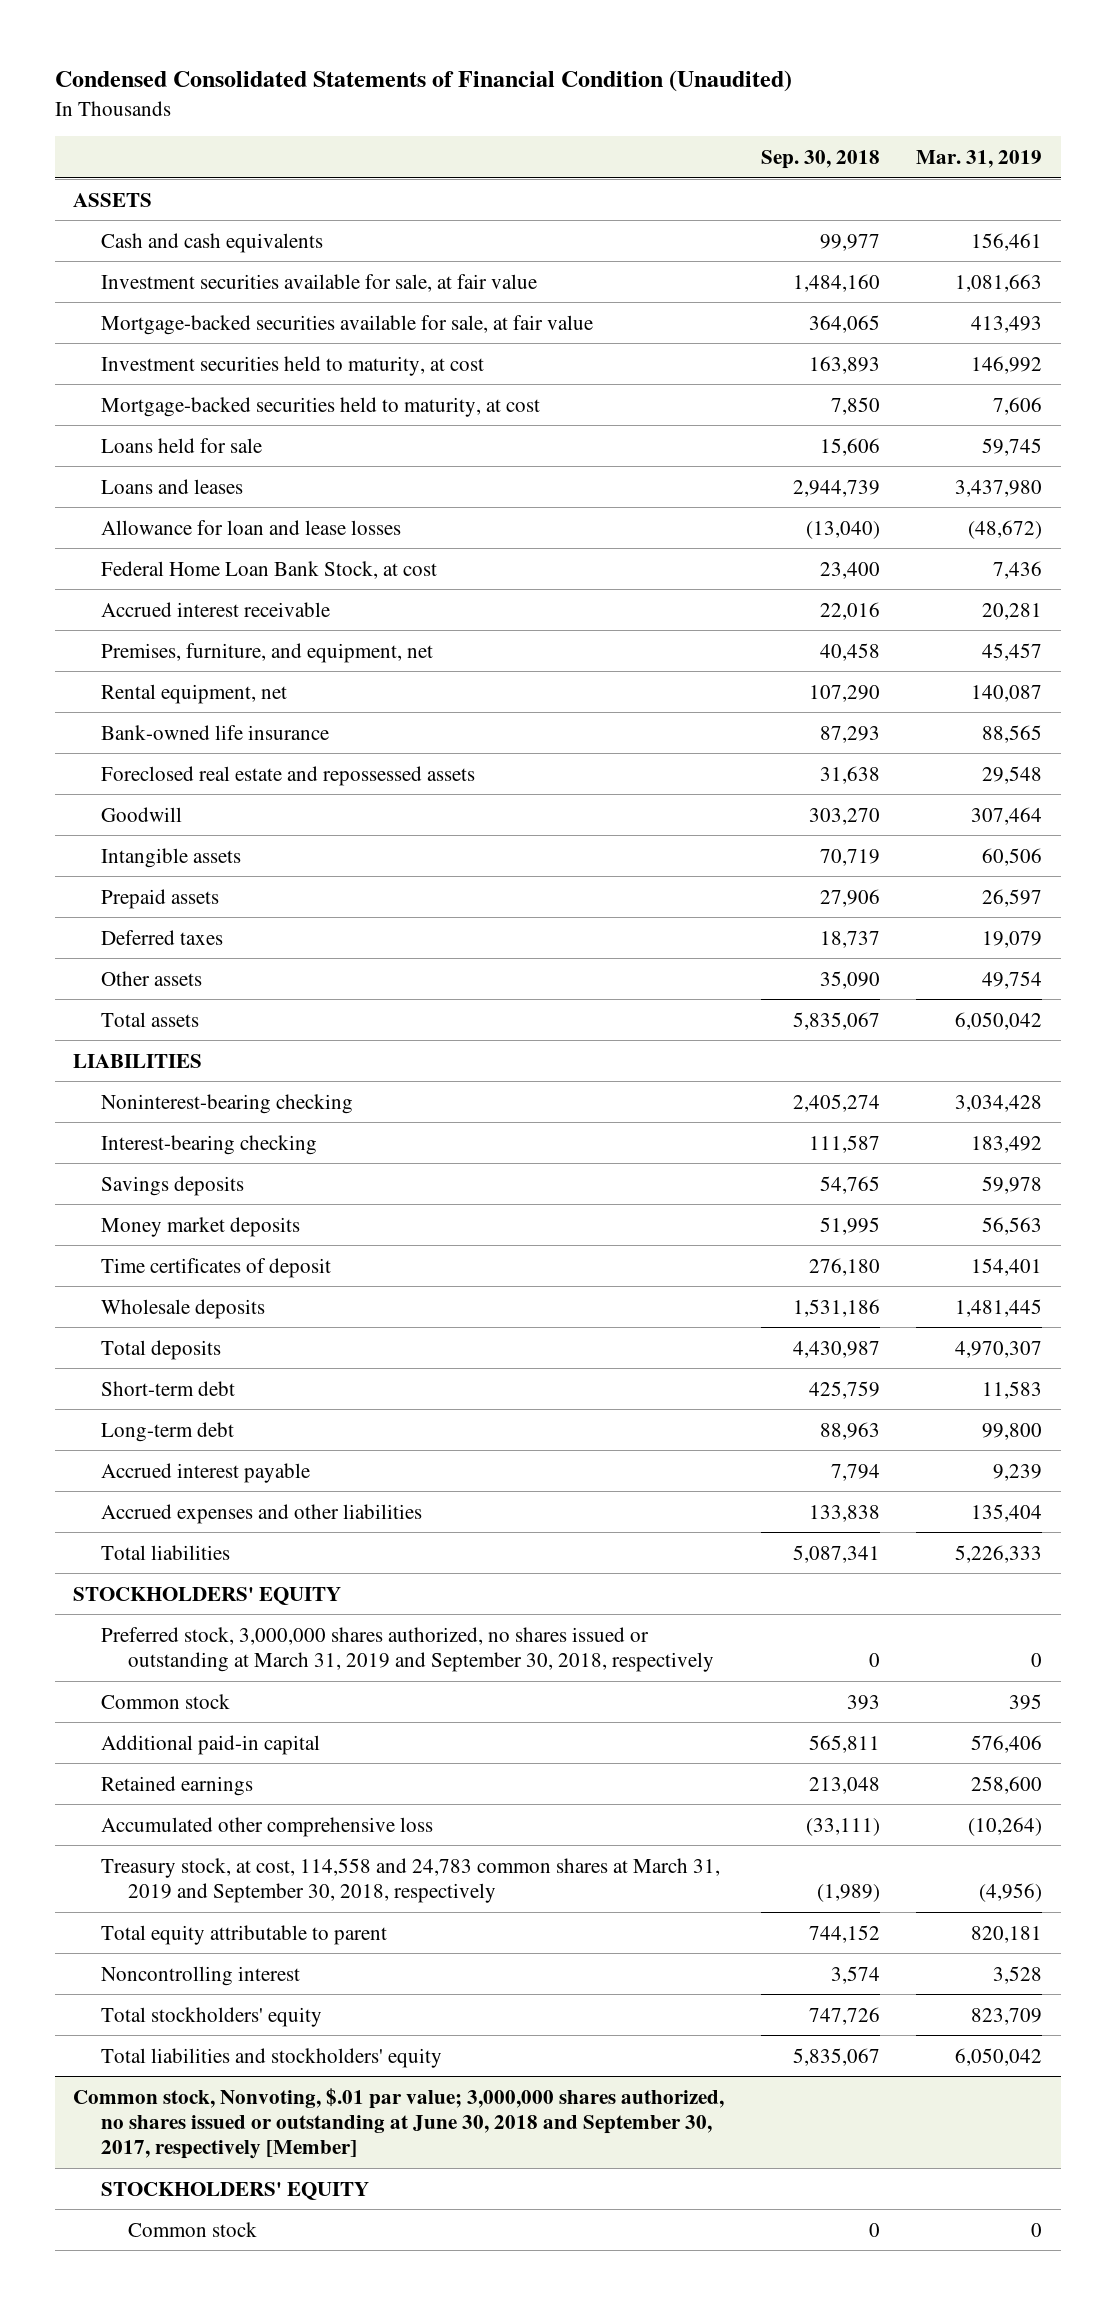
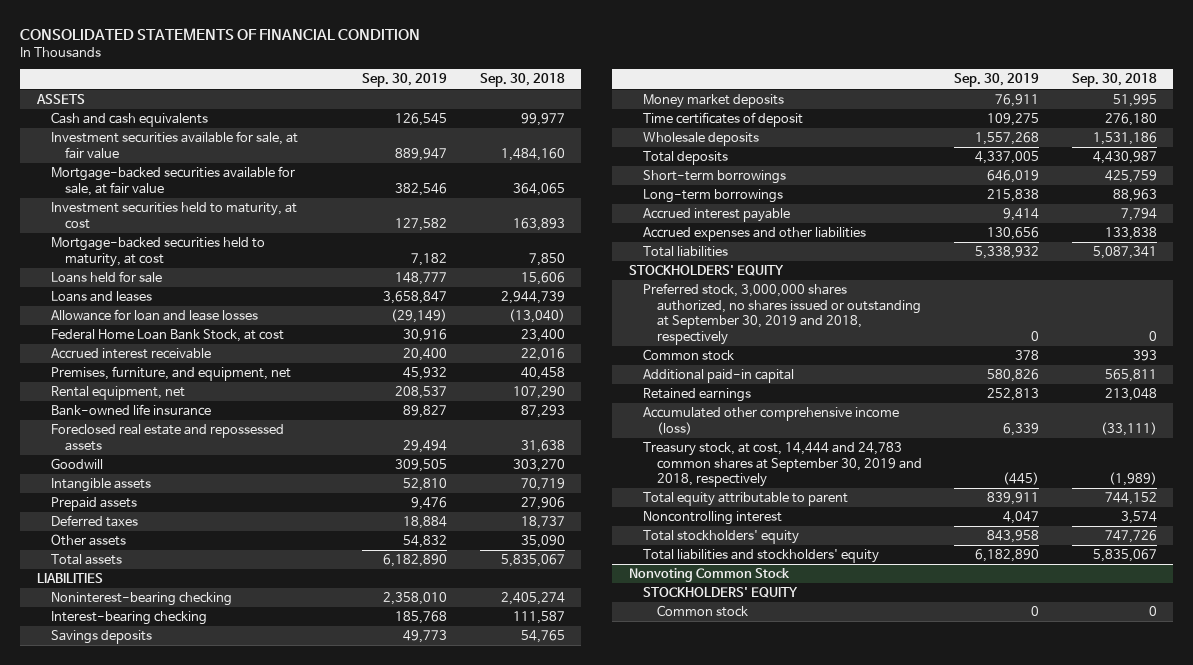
- Condensed Consolidated Statements of Financial Condition (Unaudited)
+ CONSOLIDATED STATEMENTS OF FINANCIAL CONDITION
- | Sep. 30, 2018 | Mar. 31, 2019
+ | Sep. 30, 2019 | Sep. 30, 2018
- Short-term debt | 425,759 | 11,583
- Long-term debt | 88,963 | 99,800
+ Short-term borrowings | 646,019 | 425,759
+ Long-term borrowings | 215,838 | 88,963
- Preferred stock, 3,000,000 shares authorized, no shares issued or outstanding at March 31, 2019 and September 30, 2018, respectively | 0 | 0
+ Preferred stock, 3,000,000 shares authorized, no shares issued or outstanding at September 30, 2019 and 2018, respectively | 0 | 0
- Accumulated other comprehensive loss | (33,111) | (10,264)
- Treasury stock, at cost, 114,558 and 24,783 common shares at March 31, 2019 and September 30, 2018, respectively | (1,989) | (4,956)
+ Accumulated other comprehensive income (loss) | 6,339 | (33,111)
+ Treasury stock, at cost, 14,444 and 24,783 common shares at September 30, 2019 and 2018, respectively | (445) | (1,989)
- Common stock, Nonvoting, $.01 par value; 3,000,000 shares authorized, no shares issued or outstanding at June 30, 2018 and September 30, 2017, respectively [Member]
+ Nonvoting Common Stock

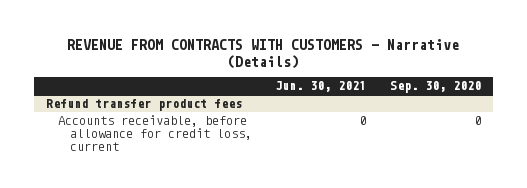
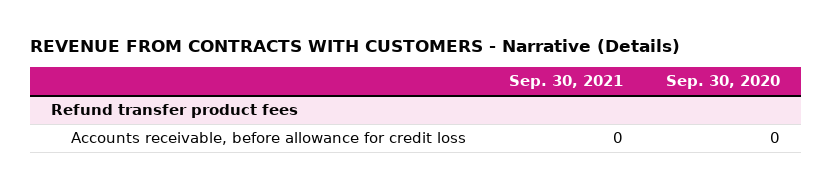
- | Jun. 30, 2021 | Sep. 30, 2020
+ | Sep. 30, 2021 | Sep. 30, 2020
@ Refund transfer product fees
- Accounts receivable, before allowance for credit loss, current | 0 | 0
+ Accounts receivable, before allowance for credit loss | 0 | 0

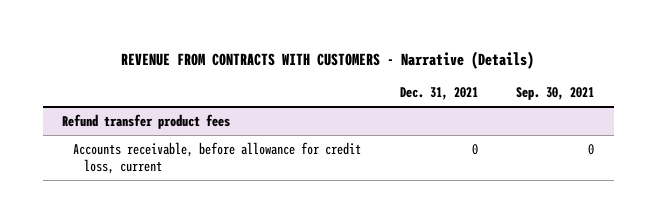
- | Sep. 30, 2021 | Sep. 30, 2020
+ | Dec. 31, 2021 | Sep. 30, 2021
@ Refund transfer product fees
- Accounts receivable, before allowance for credit loss | 0 | 0
+ Accounts receivable, before allowance for credit loss, current | 0 | 0

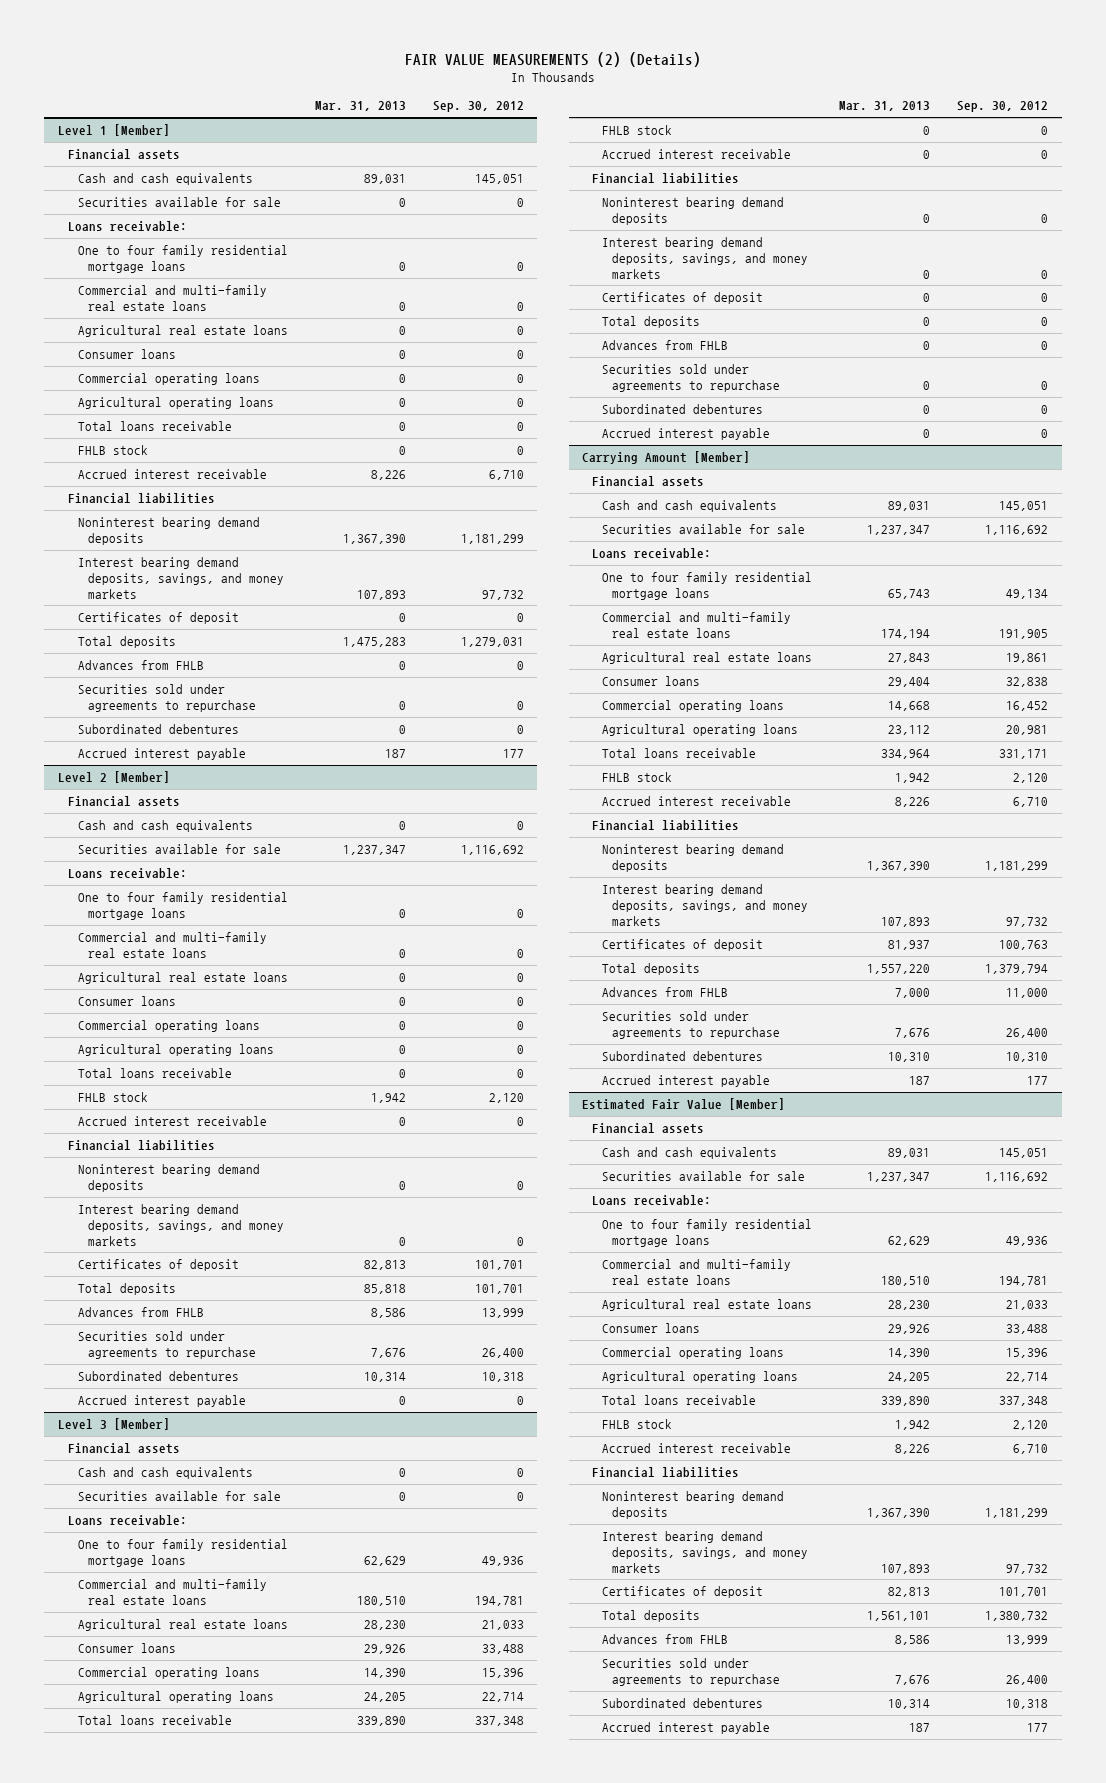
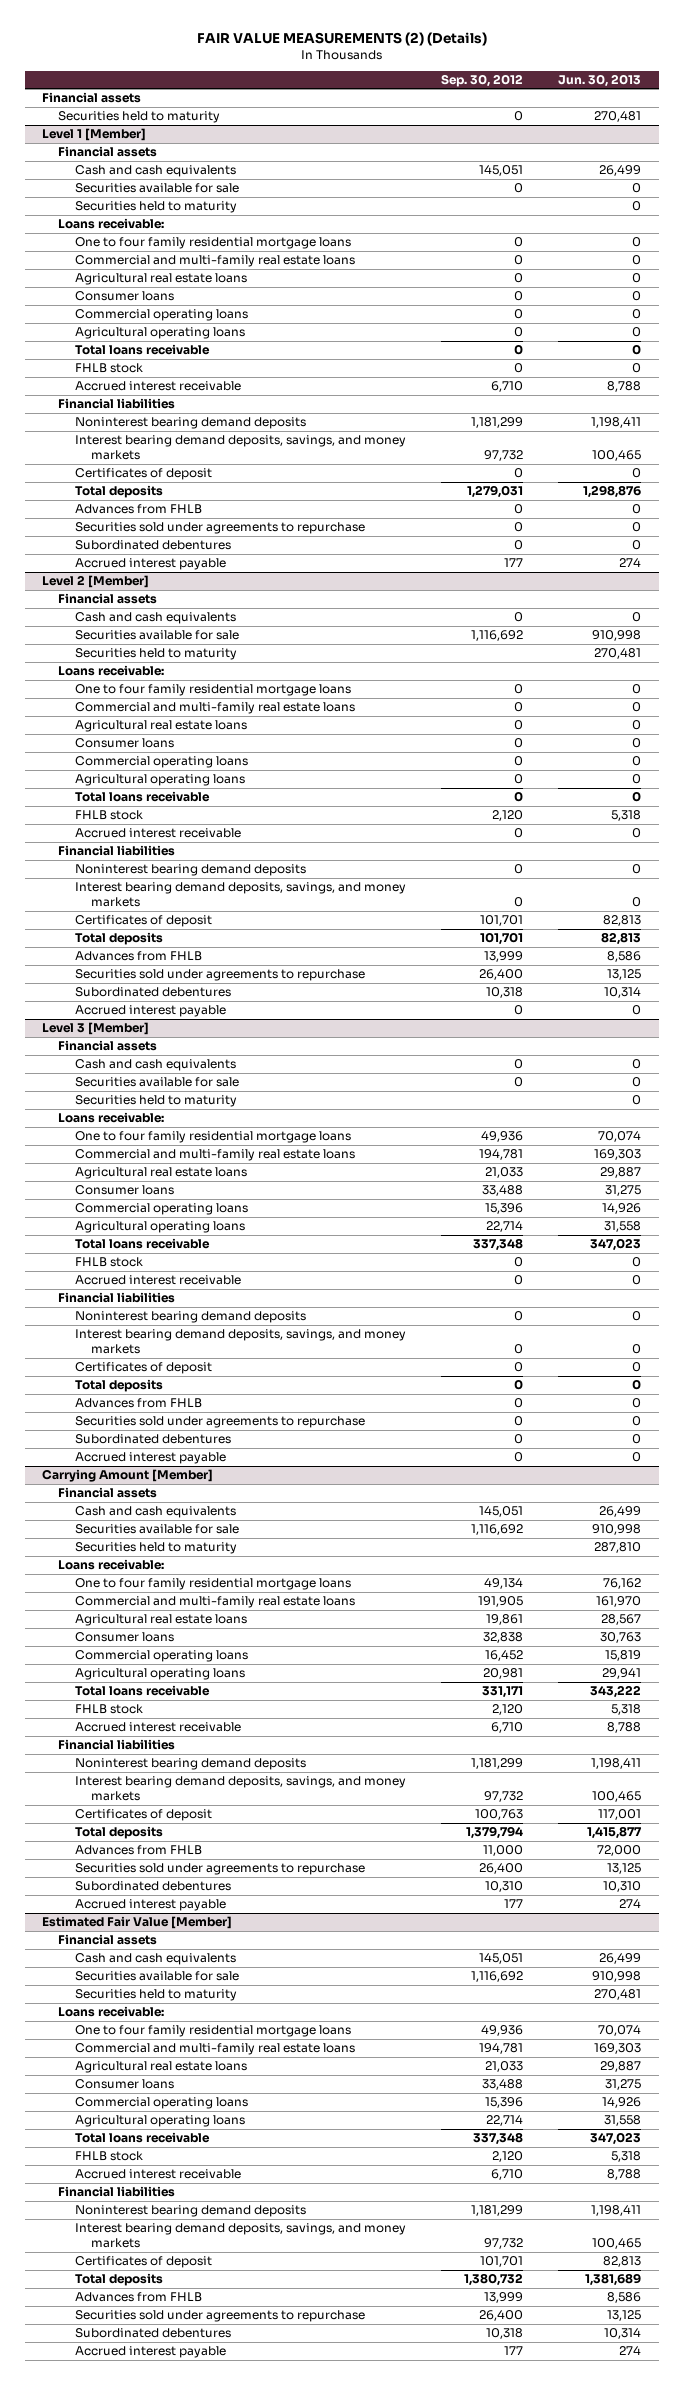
- | Mar. 31, 2013 | Sep. 30, 2012
+ | Sep. 30, 2012 | Jun. 30, 2013
+ Financial assets
+ Securities held to maturity | 0 | 270,481
@ Level 1 [Member]
+ Securities held to maturity | | 0
@ Level 2 [Member]
+ Securities held to maturity | | 270,481
@ Level 3 [Member]
+ Securities held to maturity | | 0
@ Carrying Amount [Member]
+ Securities held to maturity | | 287,810
@ Estimated Fair Value [Member]
+ Securities held to maturity | | 270,481

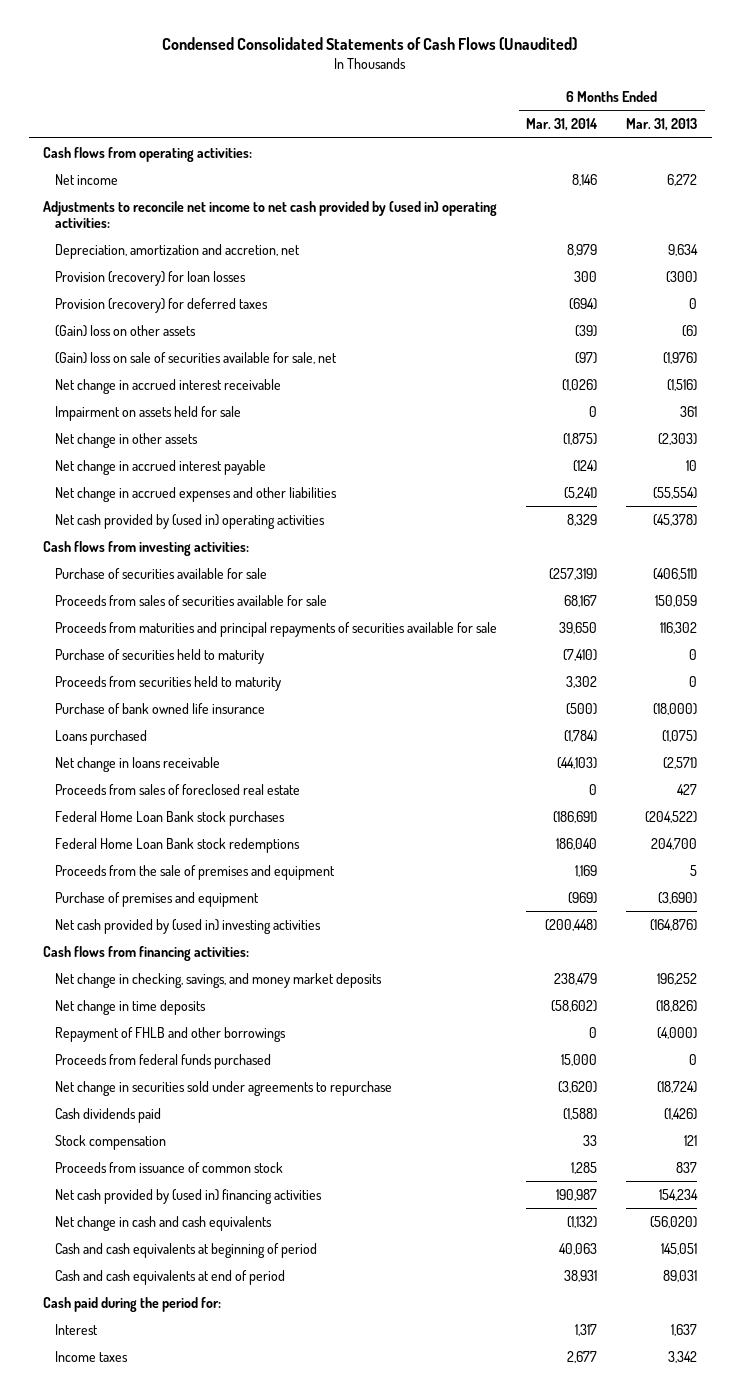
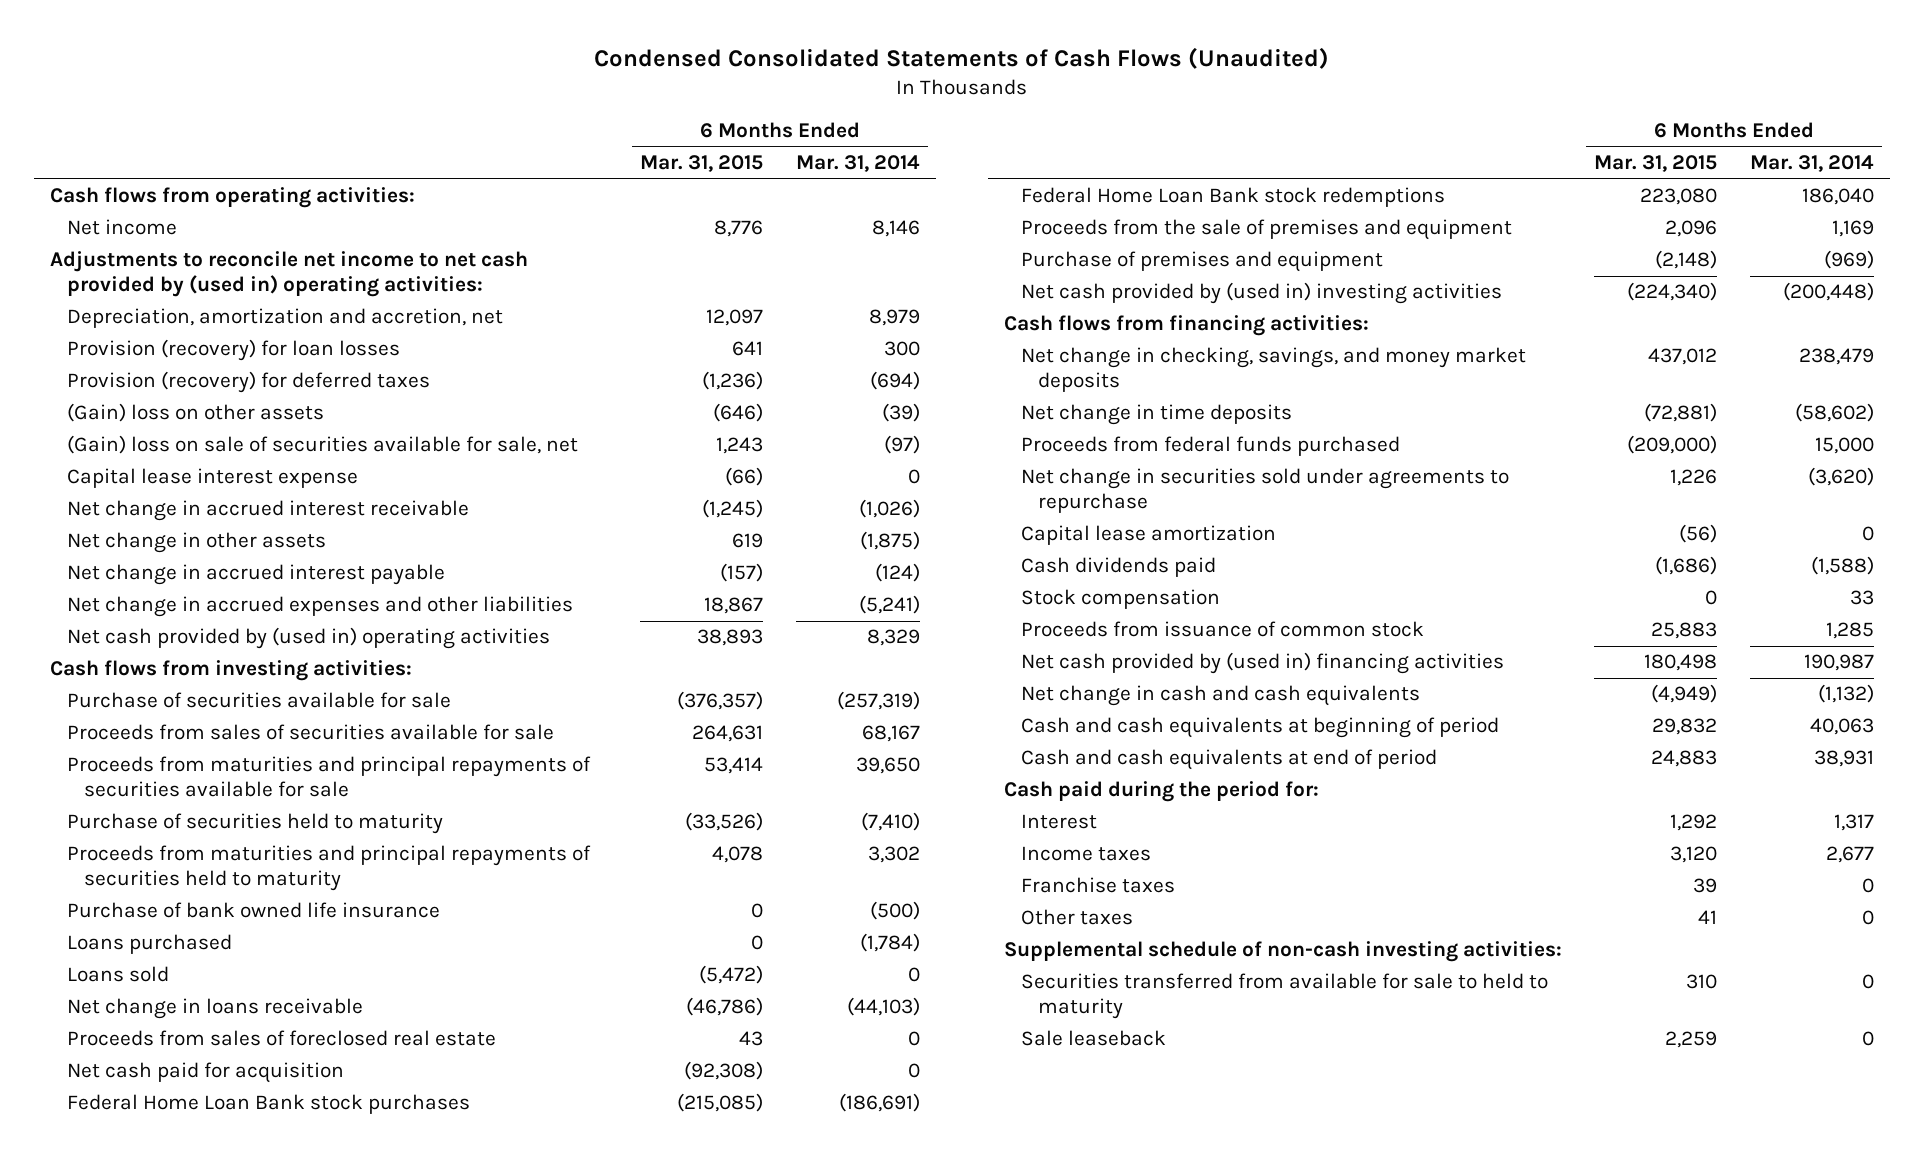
- | 6 Months Ended Mar. 31, 2014 | 6 Months Ended Mar. 31, 2013
+ | 6 Months Ended Mar. 31, 2015 | 6 Months Ended Mar. 31, 2014
+ Capital lease interest expense | (66) | 0
- Impairment on assets held for sale | 0 | 361
- Proceeds from securities held to maturity | 3,302 | 0
+ Proceeds from maturities and principal repayments of securities held to maturity | 4,078 | 3,302
+ Loans sold | (5,472) | 0
+ Net cash paid for acquisition | (92,308) | 0
- Repayment of FHLB and other borrowings | 0 | (4,000)
+ Capital lease amortization | (56) | 0
+ Franchise taxes | 39 | 0
+ Other taxes | 41 | 0
+ Supplemental schedule of non-cash investing activities:
+ Securities transferred from available for sale to held to maturity | 310 | 0
+ Sale leaseback | 2,259 | 0

